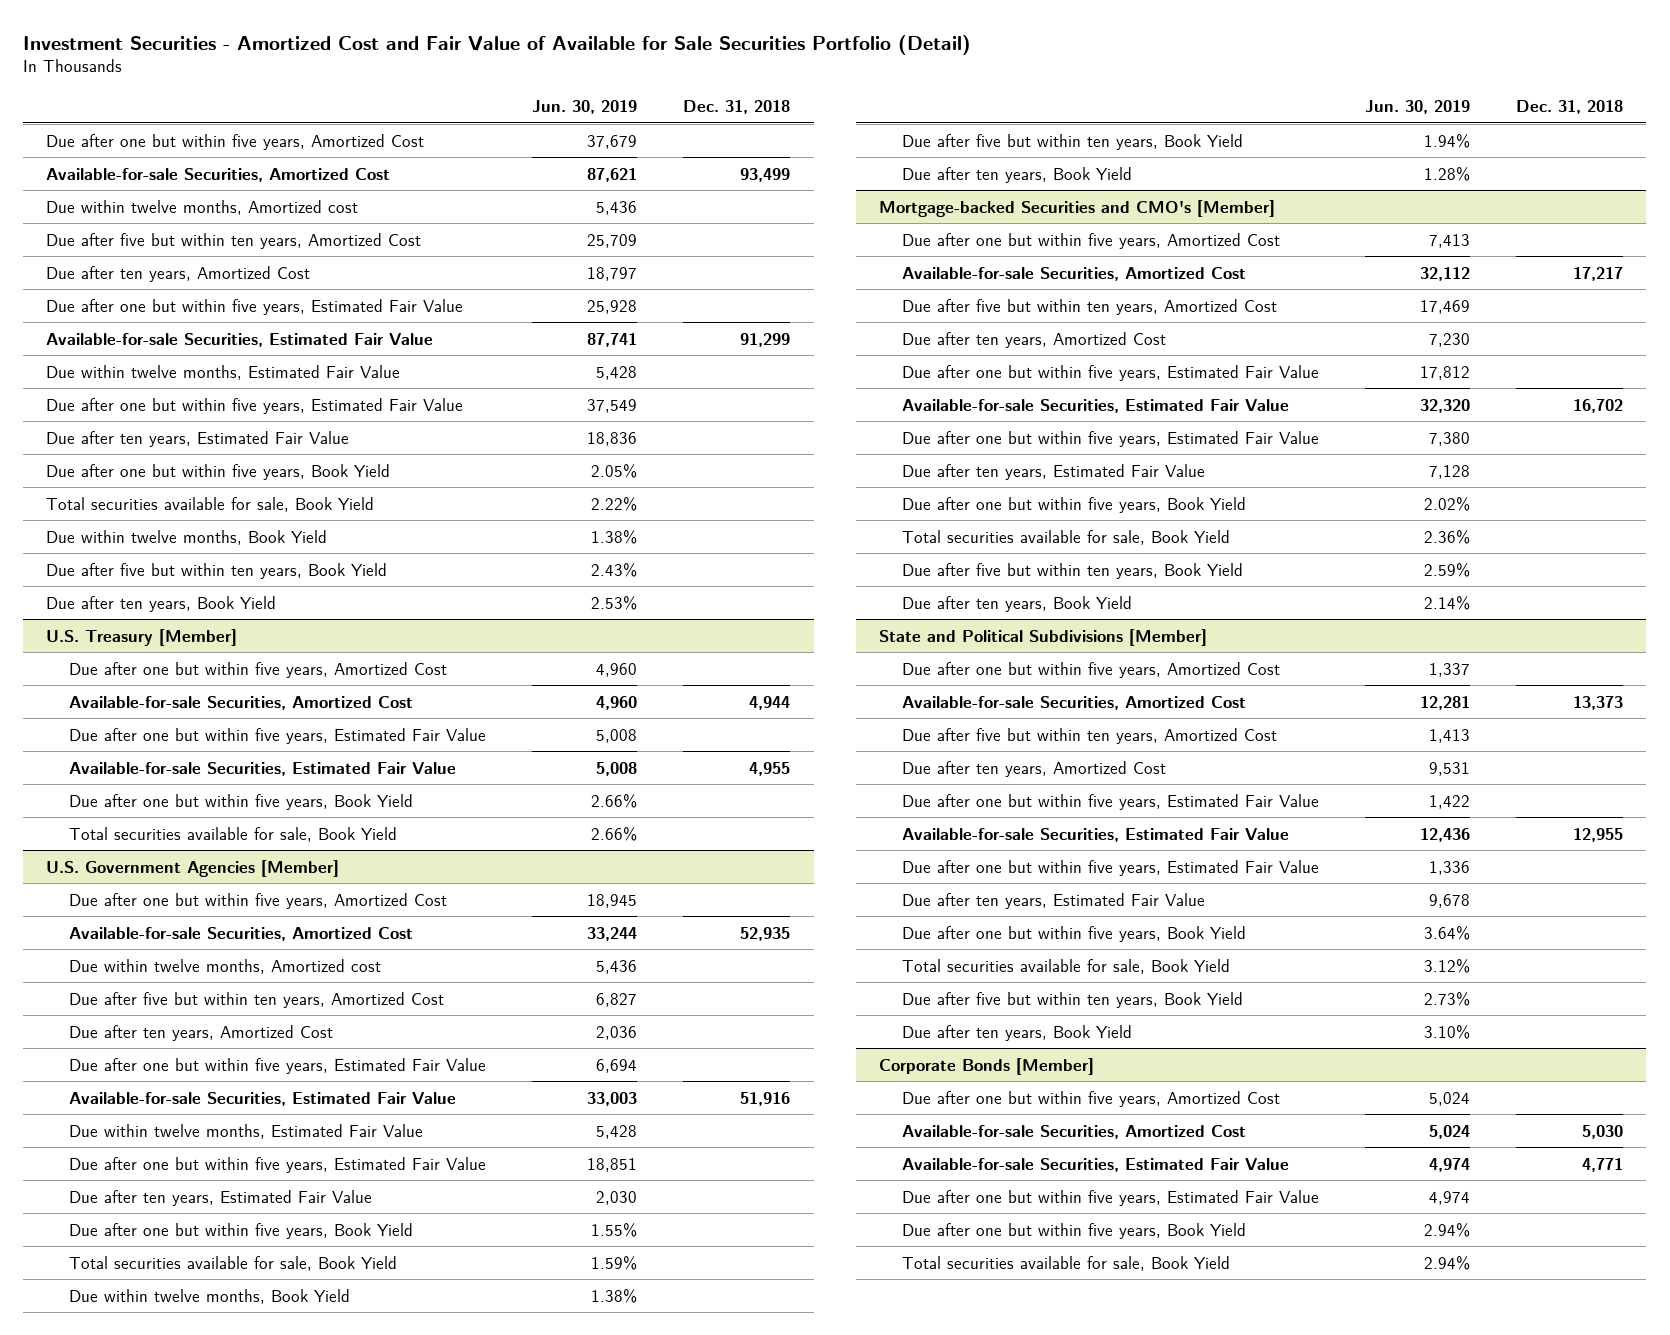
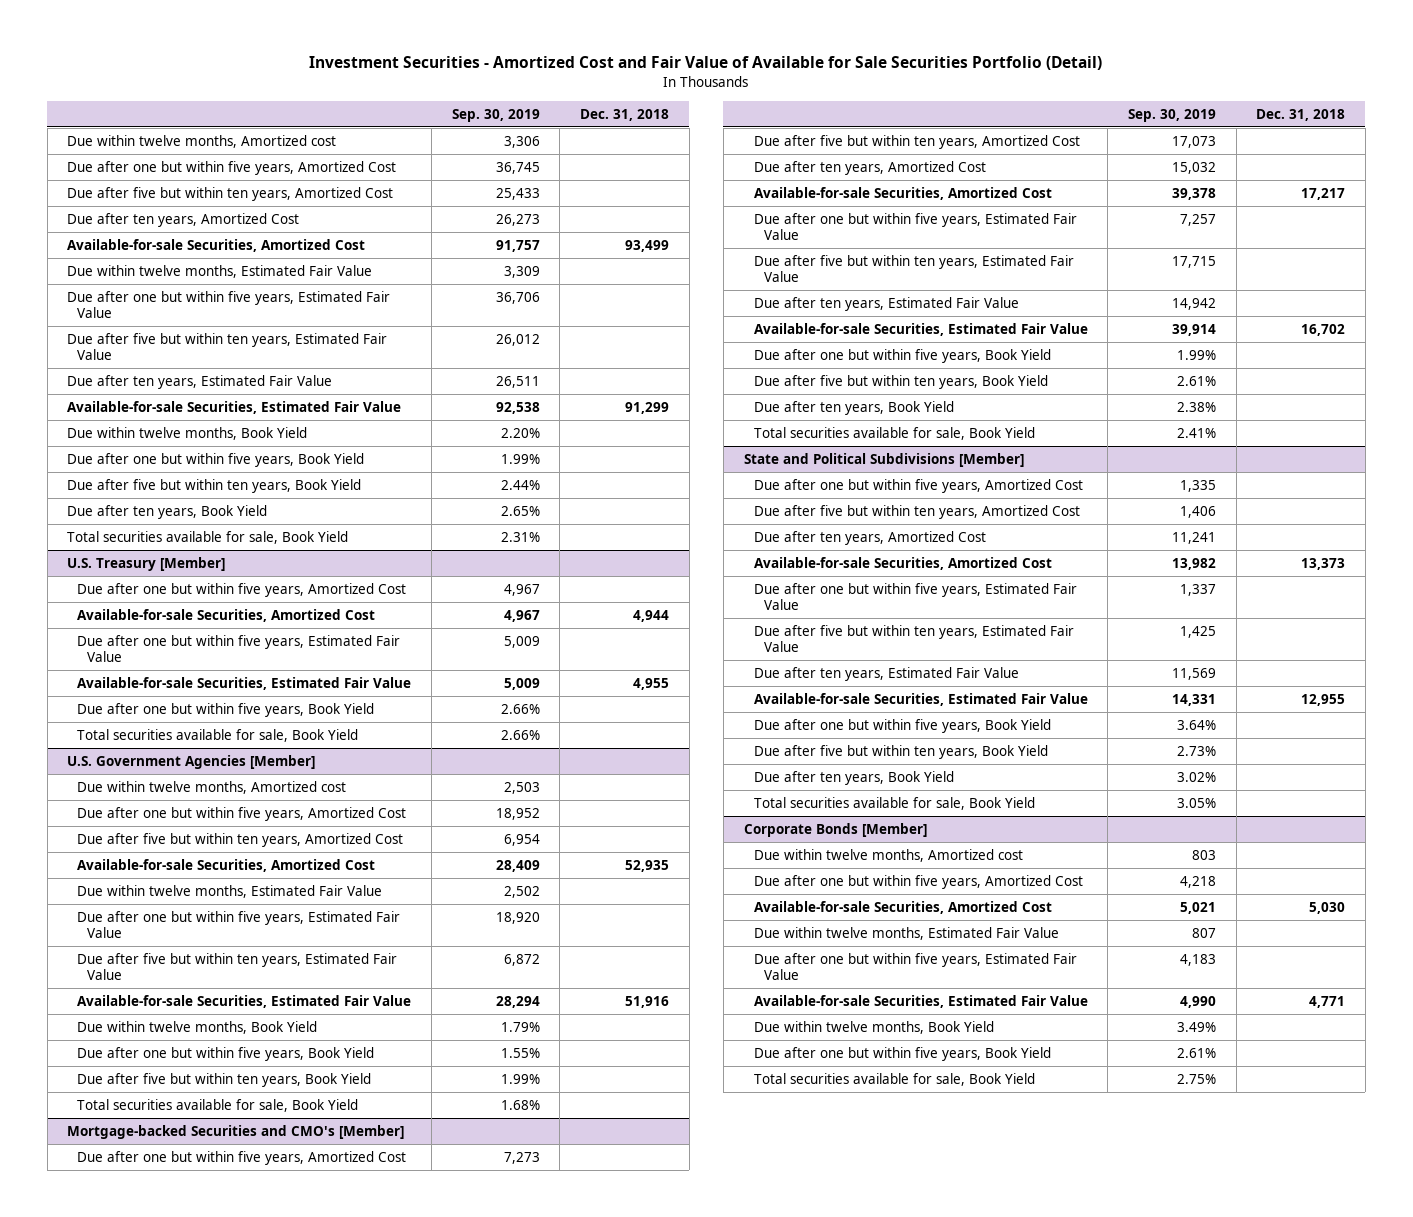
- | Jun. 30, 2019 | Dec. 31, 2018
+ | Sep. 30, 2019 | Dec. 31, 2018
moved down: Due after one but within five years, Amortized Cost | 36,745 |
- Due after one but within five years, Estimated Fair Value | 25,928 |
moved down: Available-for-sale Securities, Amortized Cost | 91,757 | 93,499
+ Due after five but within ten years, Estimated Fair Value | 26,012 |
moved down: Available-for-sale Securities, Estimated Fair Value | 92,538 | 91,299
moved down: Due after one but within five years, Book Yield | 1.99% |
moved down: Total securities available for sale, Book Yield | 2.31% |
@ U.S. Government Agencies [Member]
moved down: Due after one but within five years, Amortized Cost | 18,952 |
- Due after ten years, Amortized Cost | 2,036 |
- Due after one but within five years, Estimated Fair Value | 6,694 |
moved down: Available-for-sale Securities, Amortized Cost | 28,409 | 52,935
- Due after ten years, Estimated Fair Value | 2,030 |
+ Due after five but within ten years, Estimated Fair Value | 6,872 |
moved down: Available-for-sale Securities, Estimated Fair Value | 28,294 | 51,916
moved down: Due after one but within five years, Book Yield | 1.55% |
- Due after ten years, Book Yield | 1.28% |
moved down: Total securities available for sale, Book Yield | 1.68% |
@ Mortgage-backed Securities and CMO's [Member]
- Due after one but within five years, Estimated Fair Value | 17,812 |
moved down: Available-for-sale Securities, Amortized Cost | 39,378 | 17,217
+ Due after five but within ten years, Estimated Fair Value | 17,715 |
moved down: Available-for-sale Securities, Estimated Fair Value | 39,914 | 16,702
moved down: Total securities available for sale, Book Yield | 2.41% |
@ State and Political Subdivisions [Member]
- Due after one but within five years, Estimated Fair Value | 1,422 |
moved down: Available-for-sale Securities, Amortized Cost | 13,982 | 13,373
+ Due after five but within ten years, Estimated Fair Value | 1,425 |
moved down: Available-for-sale Securities, Estimated Fair Value | 14,331 | 12,955
moved down: Total securities available for sale, Book Yield | 3.05% |
@ Corporate Bonds [Member]
+ Due within twelve months, Amortized cost | 803 |
+ Due within twelve months, Estimated Fair Value | 807 |
moved down: Available-for-sale Securities, Estimated Fair Value | 4,990 | 4,771
+ Due within twelve months, Book Yield | 3.49% |

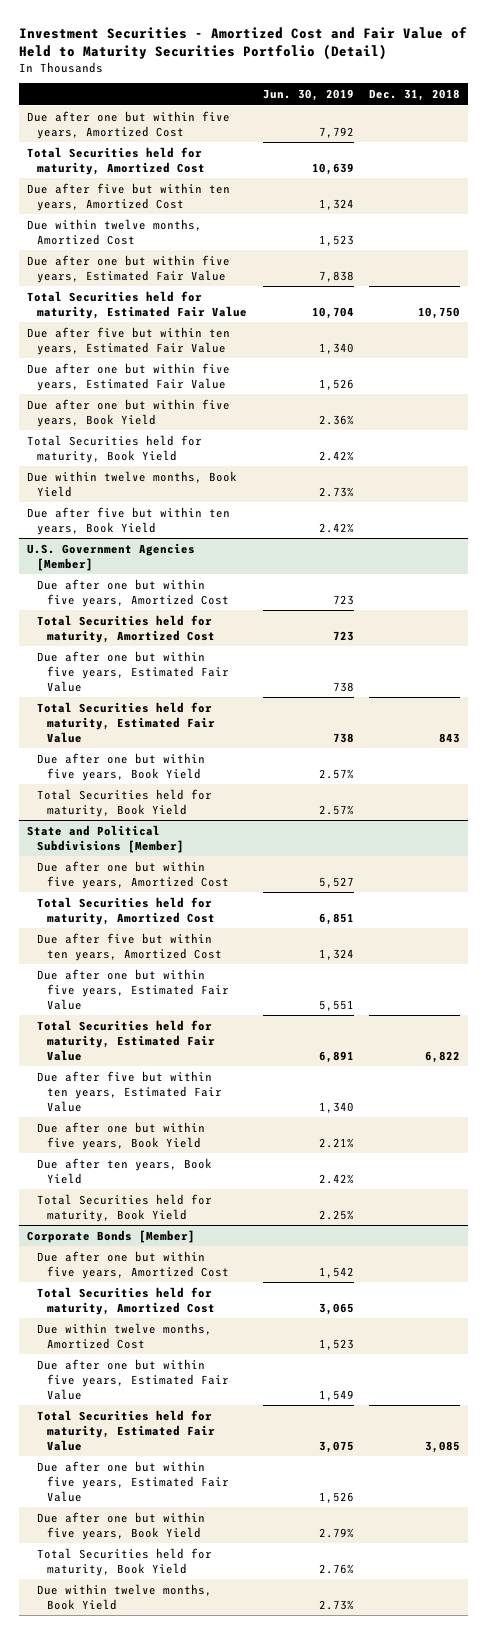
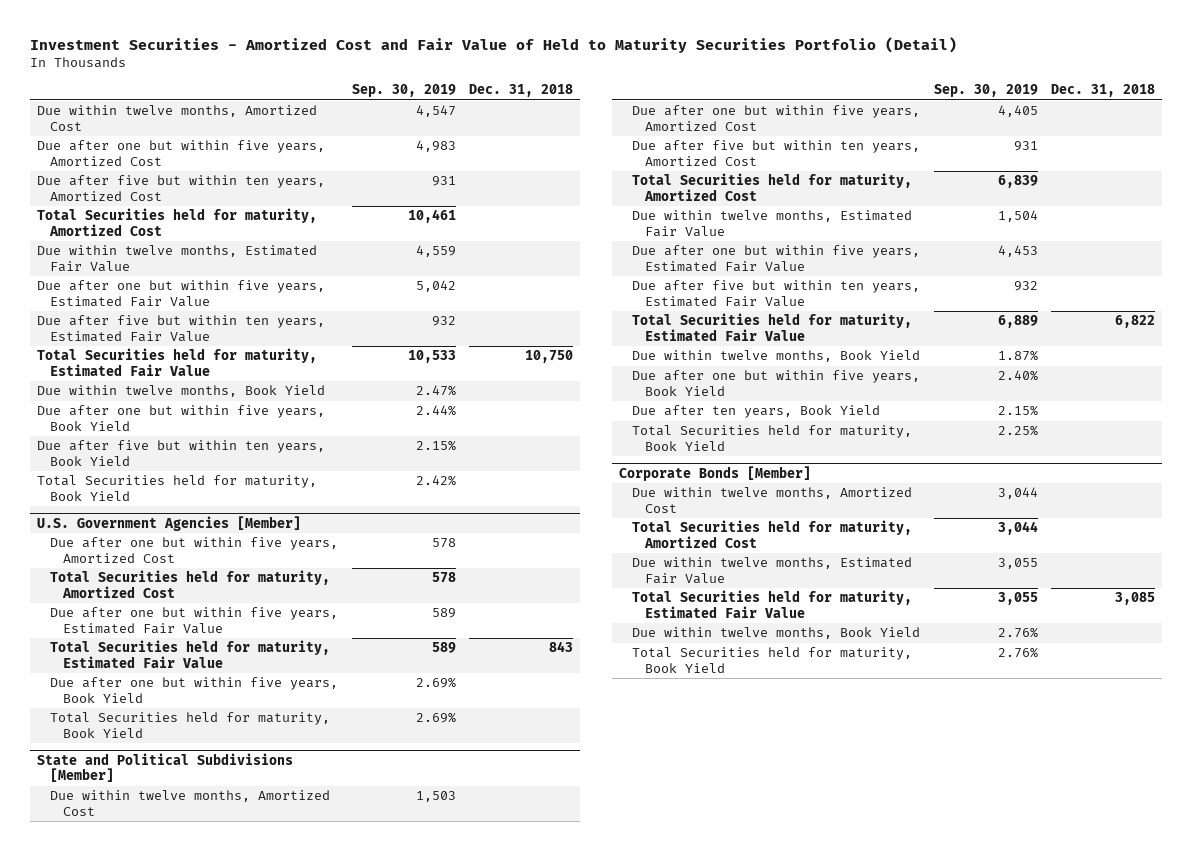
- | Jun. 30, 2019 | Dec. 31, 2018
+ | Sep. 30, 2019 | Dec. 31, 2018
moved up: Due within twelve months, Amortized Cost | 4,547 |
moved down: Total Securities held for maturity, Amortized Cost | 10,461 |
+ Due within twelve months, Estimated Fair Value | 4,559 |
- Due after one but within five years, Estimated Fair Value | 1,526 |
moved down: Total Securities held for maturity, Estimated Fair Value | 10,533 | 10,750
moved down: Due after one but within five years, Book Yield | 2.44% |
moved down: Total Securities held for maturity, Book Yield | 2.42% |
@ State and Political Subdivisions [Member]
+ Due within twelve months, Amortized Cost | 1,503 |
moved down: Total Securities held for maturity, Amortized Cost | 6,839 |
+ Due within twelve months, Estimated Fair Value | 1,504 |
moved down: Total Securities held for maturity, Estimated Fair Value | 6,889 | 6,822
+ Due within twelve months, Book Yield | 1.87% |
@ Corporate Bonds [Member]
- Due after one but within five years, Amortized Cost | 1,542 |
- Due after one but within five years, Estimated Fair Value | 1,549 |
moved down: Total Securities held for maturity, Amortized Cost | 3,044 |
+ Due within twelve months, Estimated Fair Value | 3,055 |
- Due after one but within five years, Estimated Fair Value | 1,526 |
- Due after one but within five years, Book Yield | 2.79% |
moved down: Total Securities held for maturity, Book Yield | 2.76% |

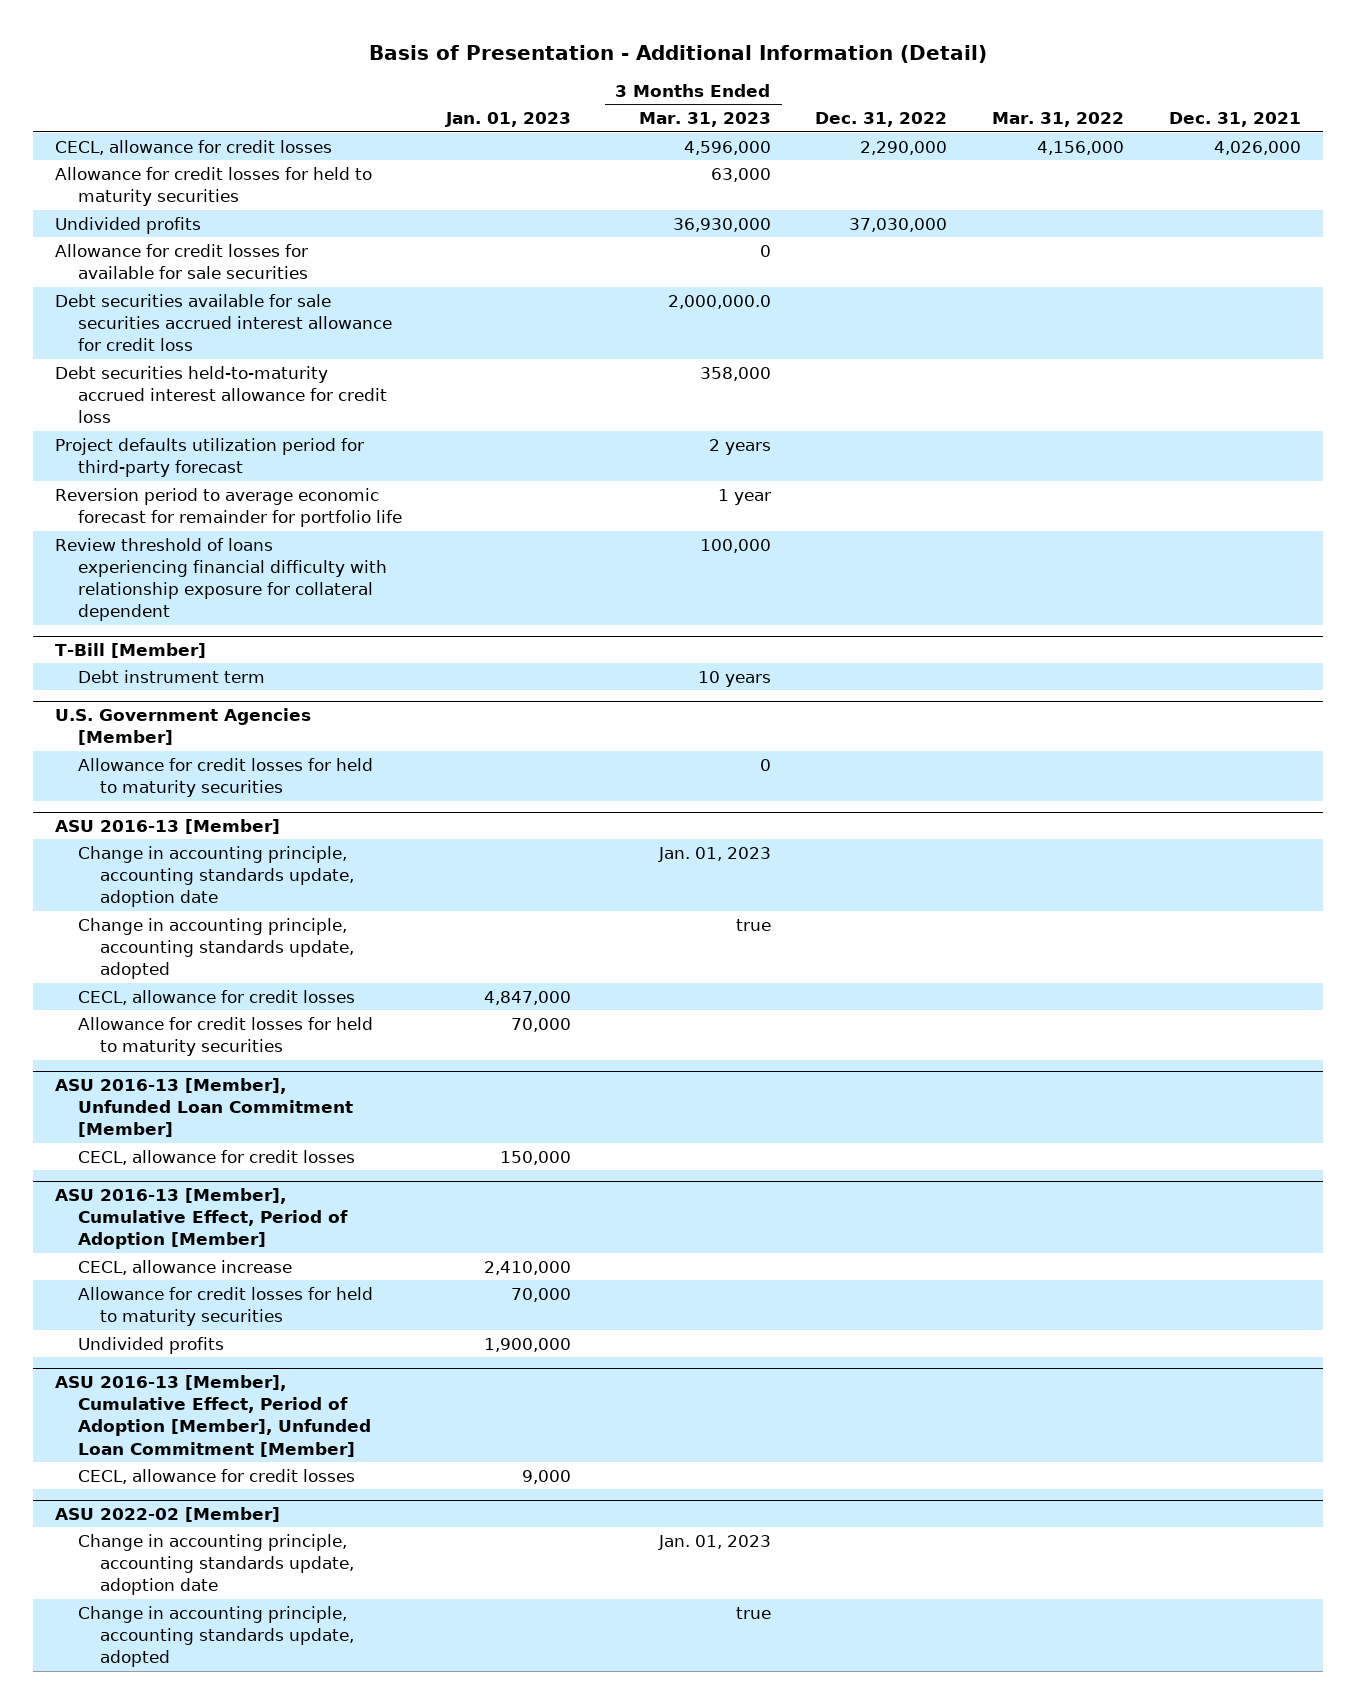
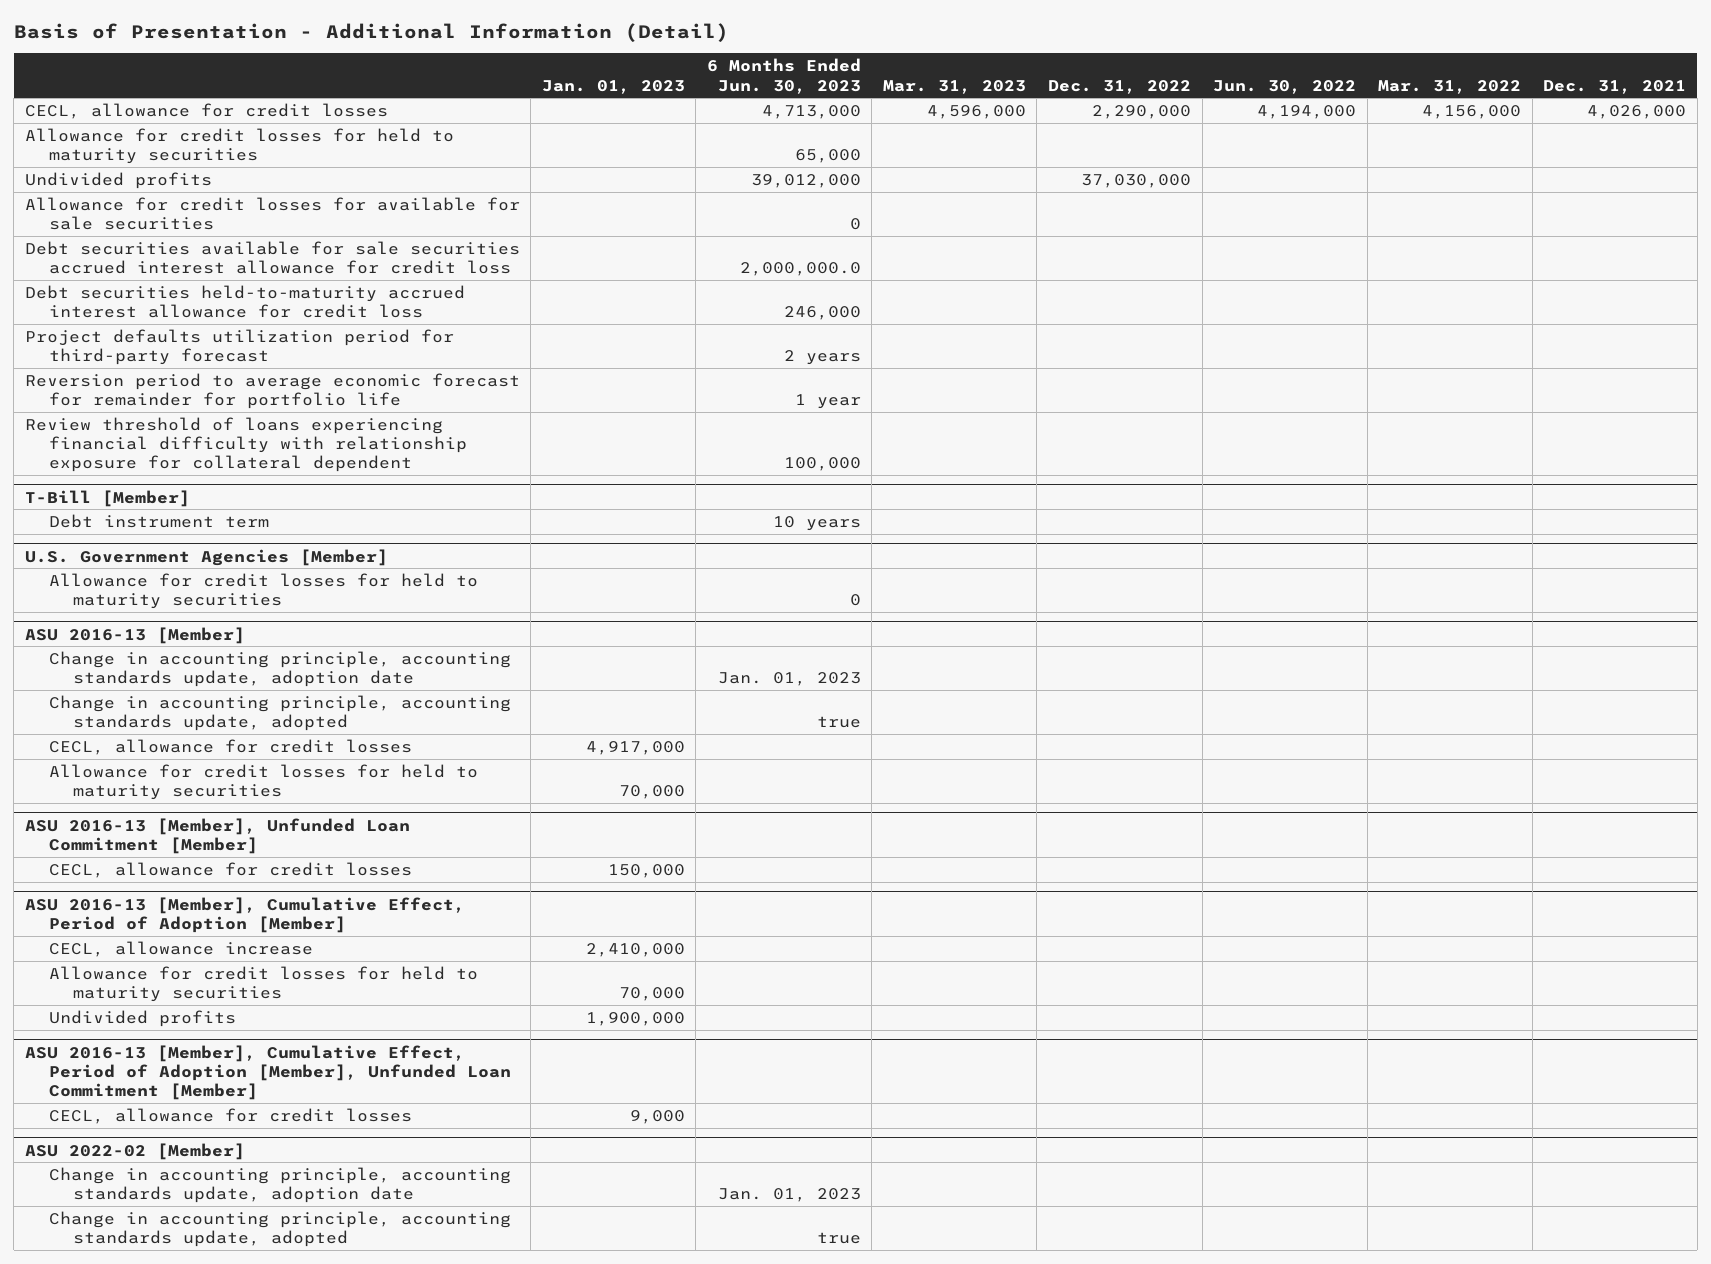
- | Jan. 01, 2023 | 3 Months Ended Mar. 31, 2023 | Dec. 31, 2022 | Mar. 31, 2022 | Dec. 31, 2021
+ | Jan. 01, 2023 | 6 Months Ended Jun. 30, 2023 | Mar. 31, 2023 | Dec. 31, 2022 | Jun. 30, 2022 | Mar. 31, 2022 | Dec. 31, 2021
@ ASU 2016-13 [Member]
- CECL, allowance for credit losses | 4,847,000 | | | |
+ CECL, allowance for credit losses | 4,917,000 | | | | | |

